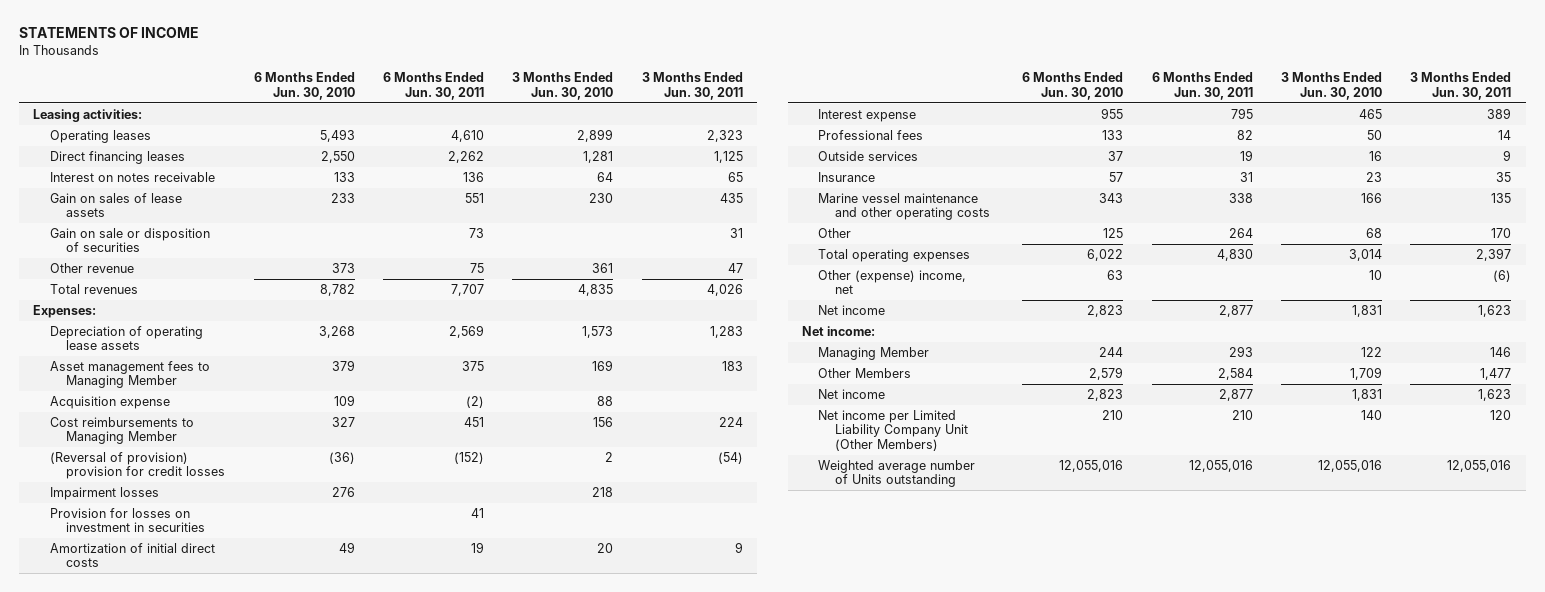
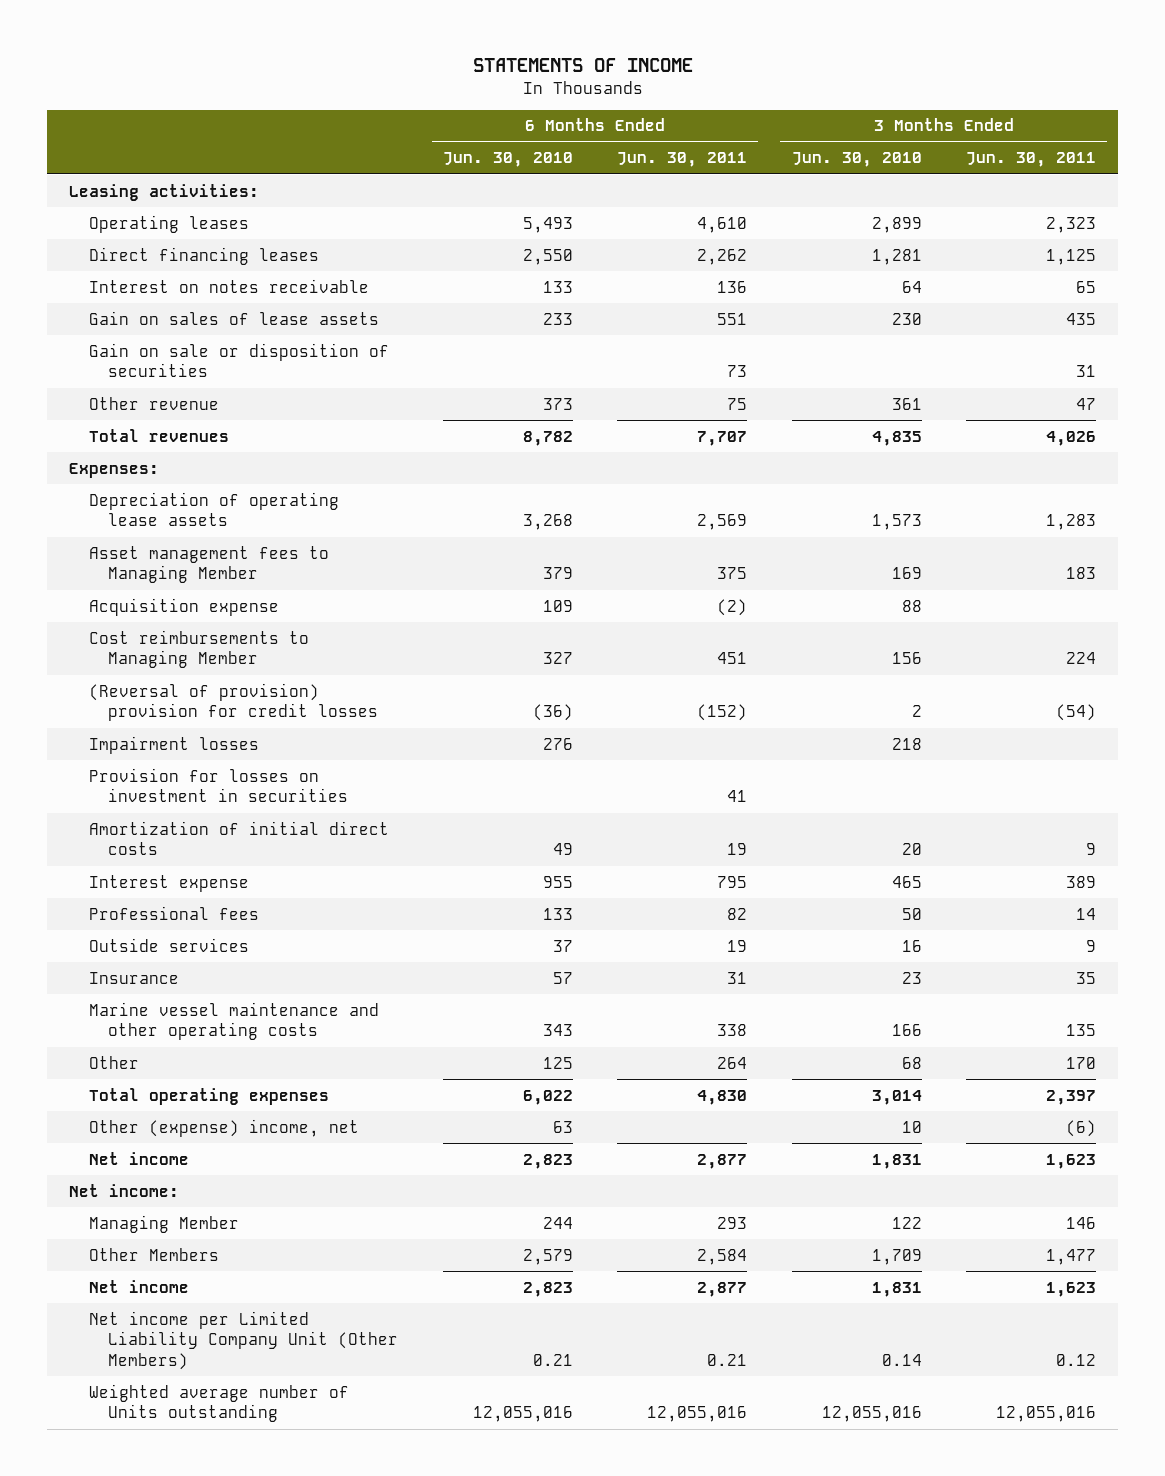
- Net income per Limited Liability Company Unit (Other Members) | 210 | 210 | 140 | 120
+ Net income per Limited Liability Company Unit (Other Members) | 0.21 | 0.21 | 0.14 | 0.12

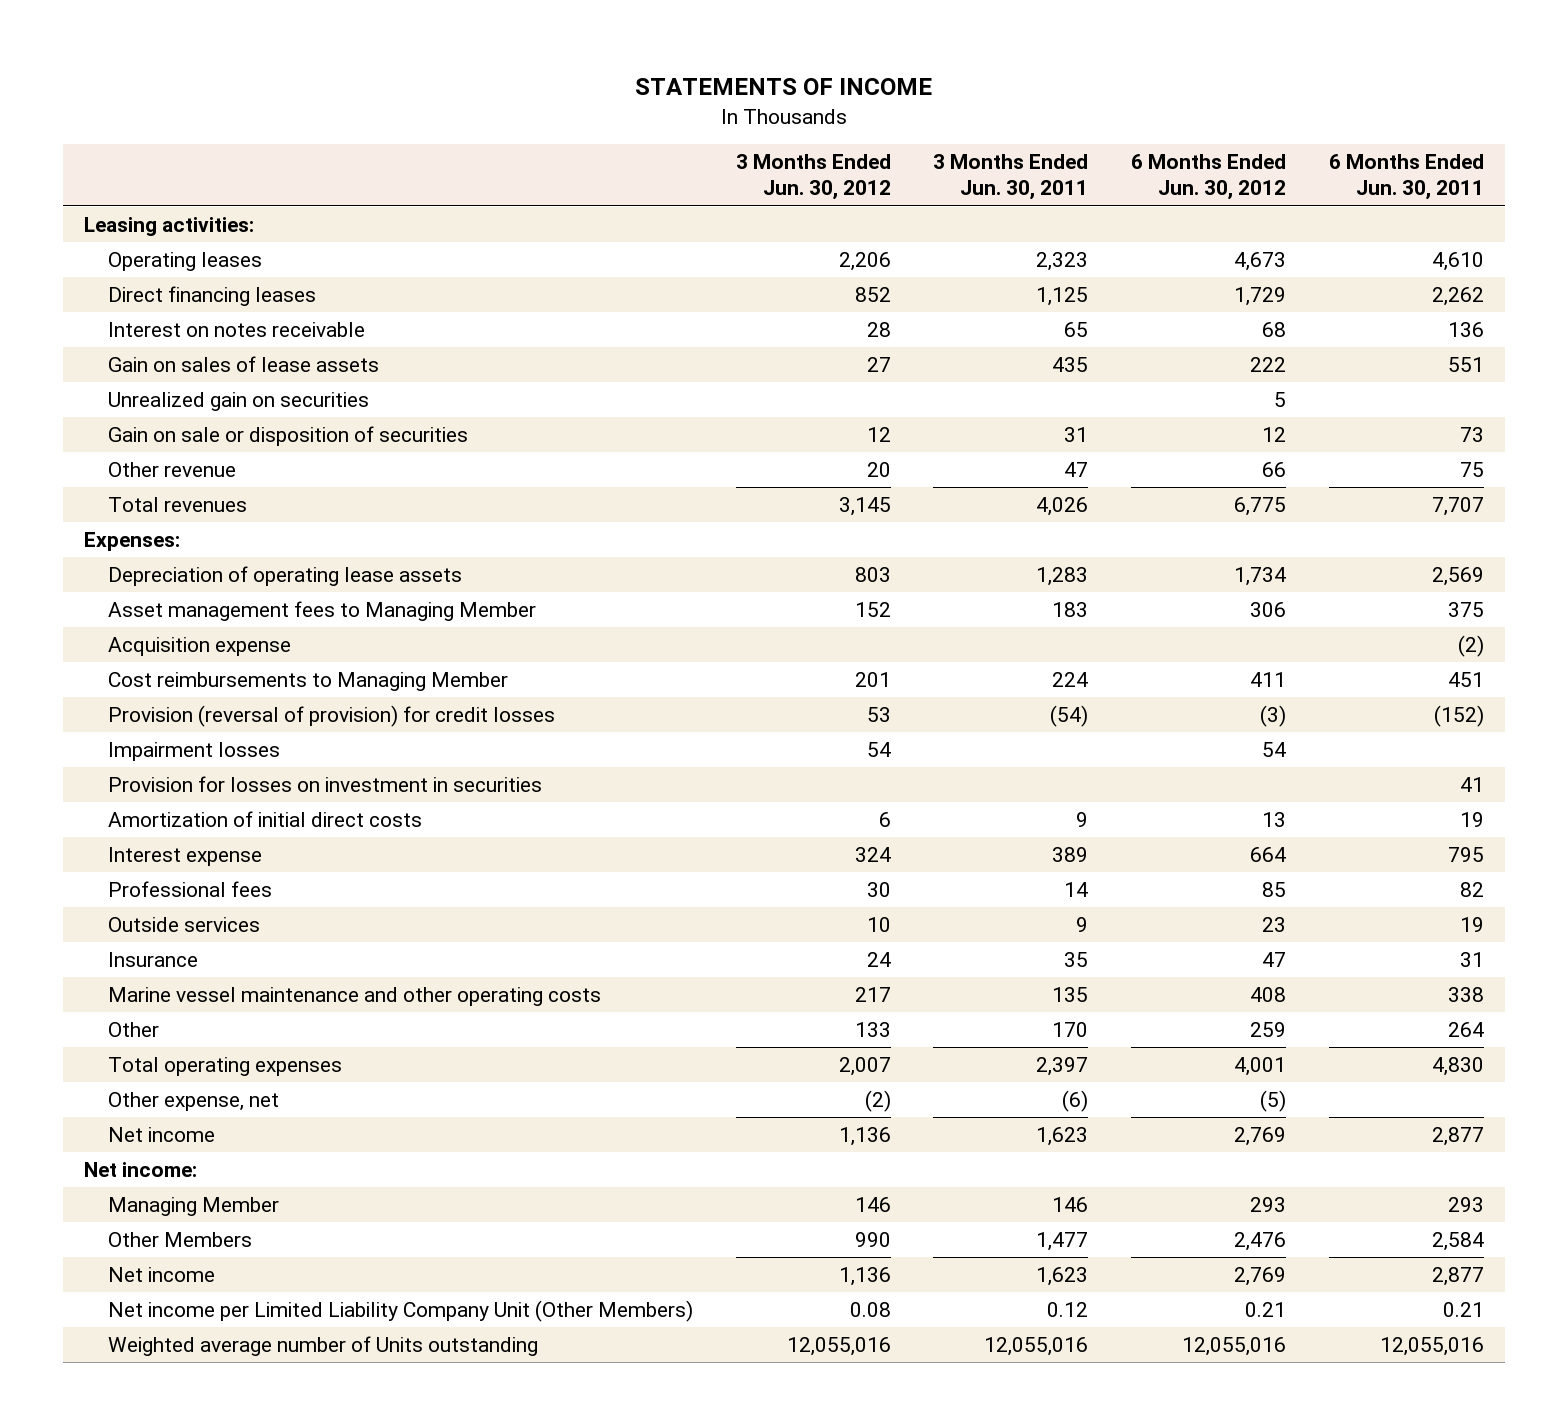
- | 6 Months Ended Jun. 30, 2010 | 6 Months Ended Jun. 30, 2011 | 3 Months Ended Jun. 30, 2010 | 3 Months Ended Jun. 30, 2011
+ | 3 Months Ended Jun. 30, 2012 | 3 Months Ended Jun. 30, 2011 | 6 Months Ended Jun. 30, 2012 | 6 Months Ended Jun. 30, 2011
+ Unrealized gain on securities | | | 5 |
- (Reversal of provision) provision for credit losses | (36) | (152) | 2 | (54)
+ Provision (reversal of provision) for credit losses | 53 | (54) | (3) | (152)
- Other (expense) income, net | 63 | | 10 | (6)
+ Other expense, net | (2) | (6) | (5) |

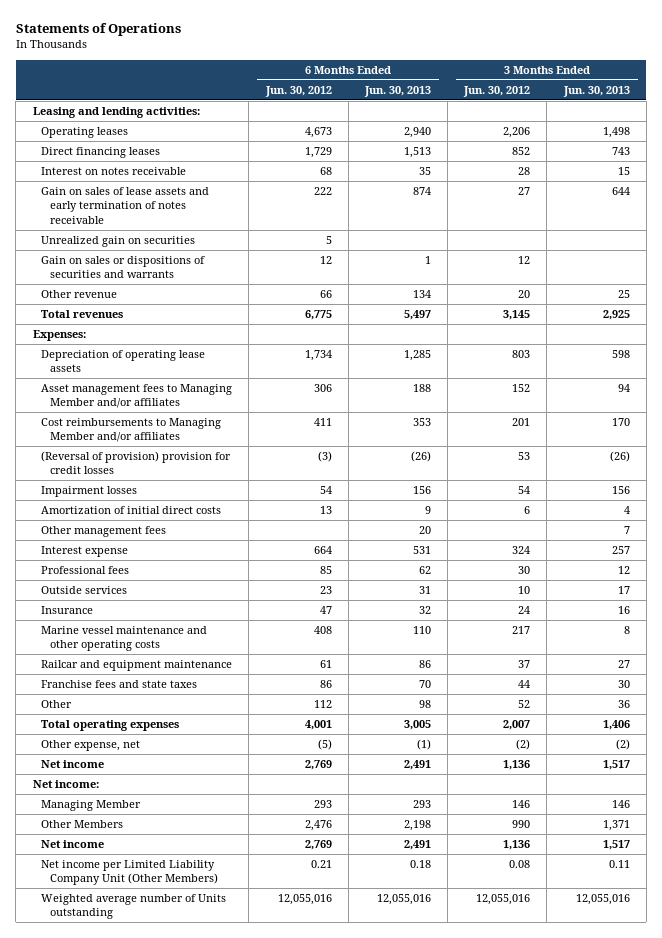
- STATEMENTS OF INCOME
+ Statements of Operations
- | 3 Months Ended Jun. 30, 2012 | 3 Months Ended Jun. 30, 2011 | 6 Months Ended Jun. 30, 2012 | 6 Months Ended Jun. 30, 2011
+ | 6 Months Ended Jun. 30, 2012 | 6 Months Ended Jun. 30, 2013 | 3 Months Ended Jun. 30, 2012 | 3 Months Ended Jun. 30, 2013
- Leasing activities:
+ Leasing and lending activities:
- Gain on sales of lease assets | 27 | 435 | 222 | 551
+ Gain on sales of lease assets and early termination of notes receivable | 222 | 874 | 27 | 644
- Gain on sale or disposition of securities | 12 | 31 | 12 | 73
+ Gain on sales or dispositions of securities and warrants | 12 | 1 | 12 |
- Asset management fees to Managing Member | 152 | 183 | 306 | 375
- Acquisition expense | | | | (2)
- Cost reimbursements to Managing Member | 201 | 224 | 411 | 451
- Provision (reversal of provision) for credit losses | 53 | (54) | (3) | (152)
+ Asset management fees to Managing Member and/or affiliates | 306 | 188 | 152 | 94
+ Cost reimbursements to Managing Member and/or affiliates | 411 | 353 | 201 | 170
+ (Reversal of provision) provision for credit losses | (3) | (26) | 53 | (26)
- Provision for losses on investment in securities | | | | 41
+ Other management fees | | 20 | | 7
- Other | 133 | 170 | 259 | 264
+ Railcar and equipment maintenance | 61 | 86 | 37 | 27
+ Franchise fees and state taxes | 86 | 70 | 44 | 30
+ Other | 112 | 98 | 52 | 36

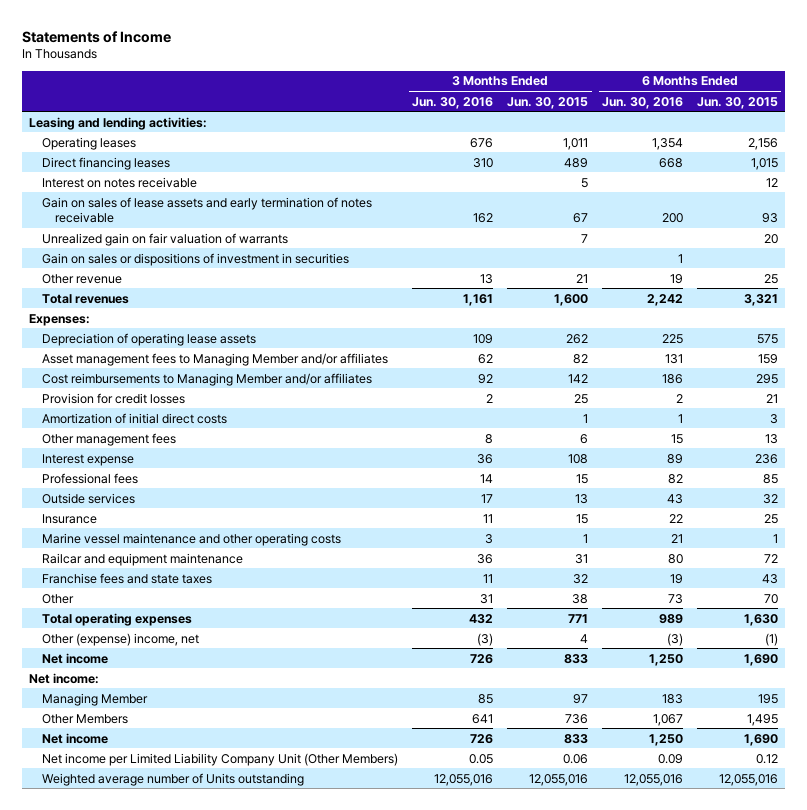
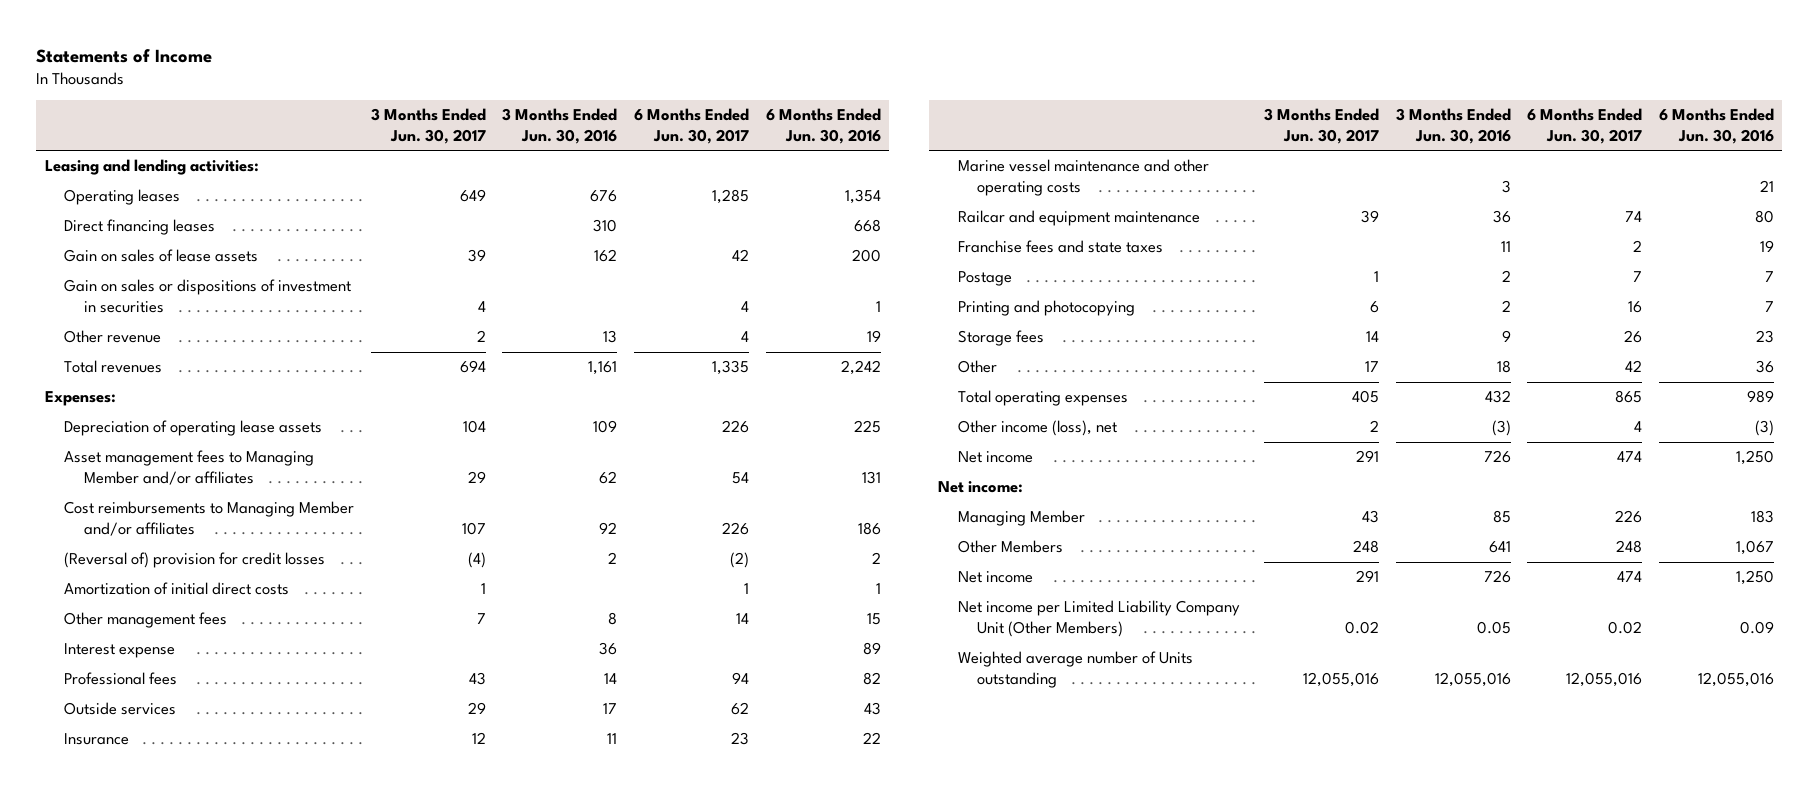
- | 3 Months Ended Jun. 30, 2016 | 3 Months Ended Jun. 30, 2015 | 6 Months Ended Jun. 30, 2016 | 6 Months Ended Jun. 30, 2015
+ | 3 Months Ended Jun. 30, 2017 | 3 Months Ended Jun. 30, 2016 | 6 Months Ended Jun. 30, 2017 | 6 Months Ended Jun. 30, 2016
- Interest on notes receivable | | 5 | | 12
- Gain on sales of lease assets and early termination of notes receivable | 162 | 67 | 200 | 93
- Unrealized gain on fair valuation of warrants | | 7 | | 20
+ Gain on sales of lease assets | 39 | 162 | 42 | 200
- Provision for credit losses | 2 | 25 | 2 | 21
+ (Reversal of) provision for credit losses | (4) | 2 | (2) | 2
- Other | 31 | 38 | 73 | 70
+ Postage | 1 | 2 | 7 | 7
+ Printing and photocopying | 6 | 2 | 16 | 7
+ Storage fees | 14 | 9 | 26 | 23
+ Other | 17 | 18 | 42 | 36
- Other (expense) income, net | (3) | 4 | (3) | (1)
+ Other income (loss), net | 2 | (3) | 4 | (3)

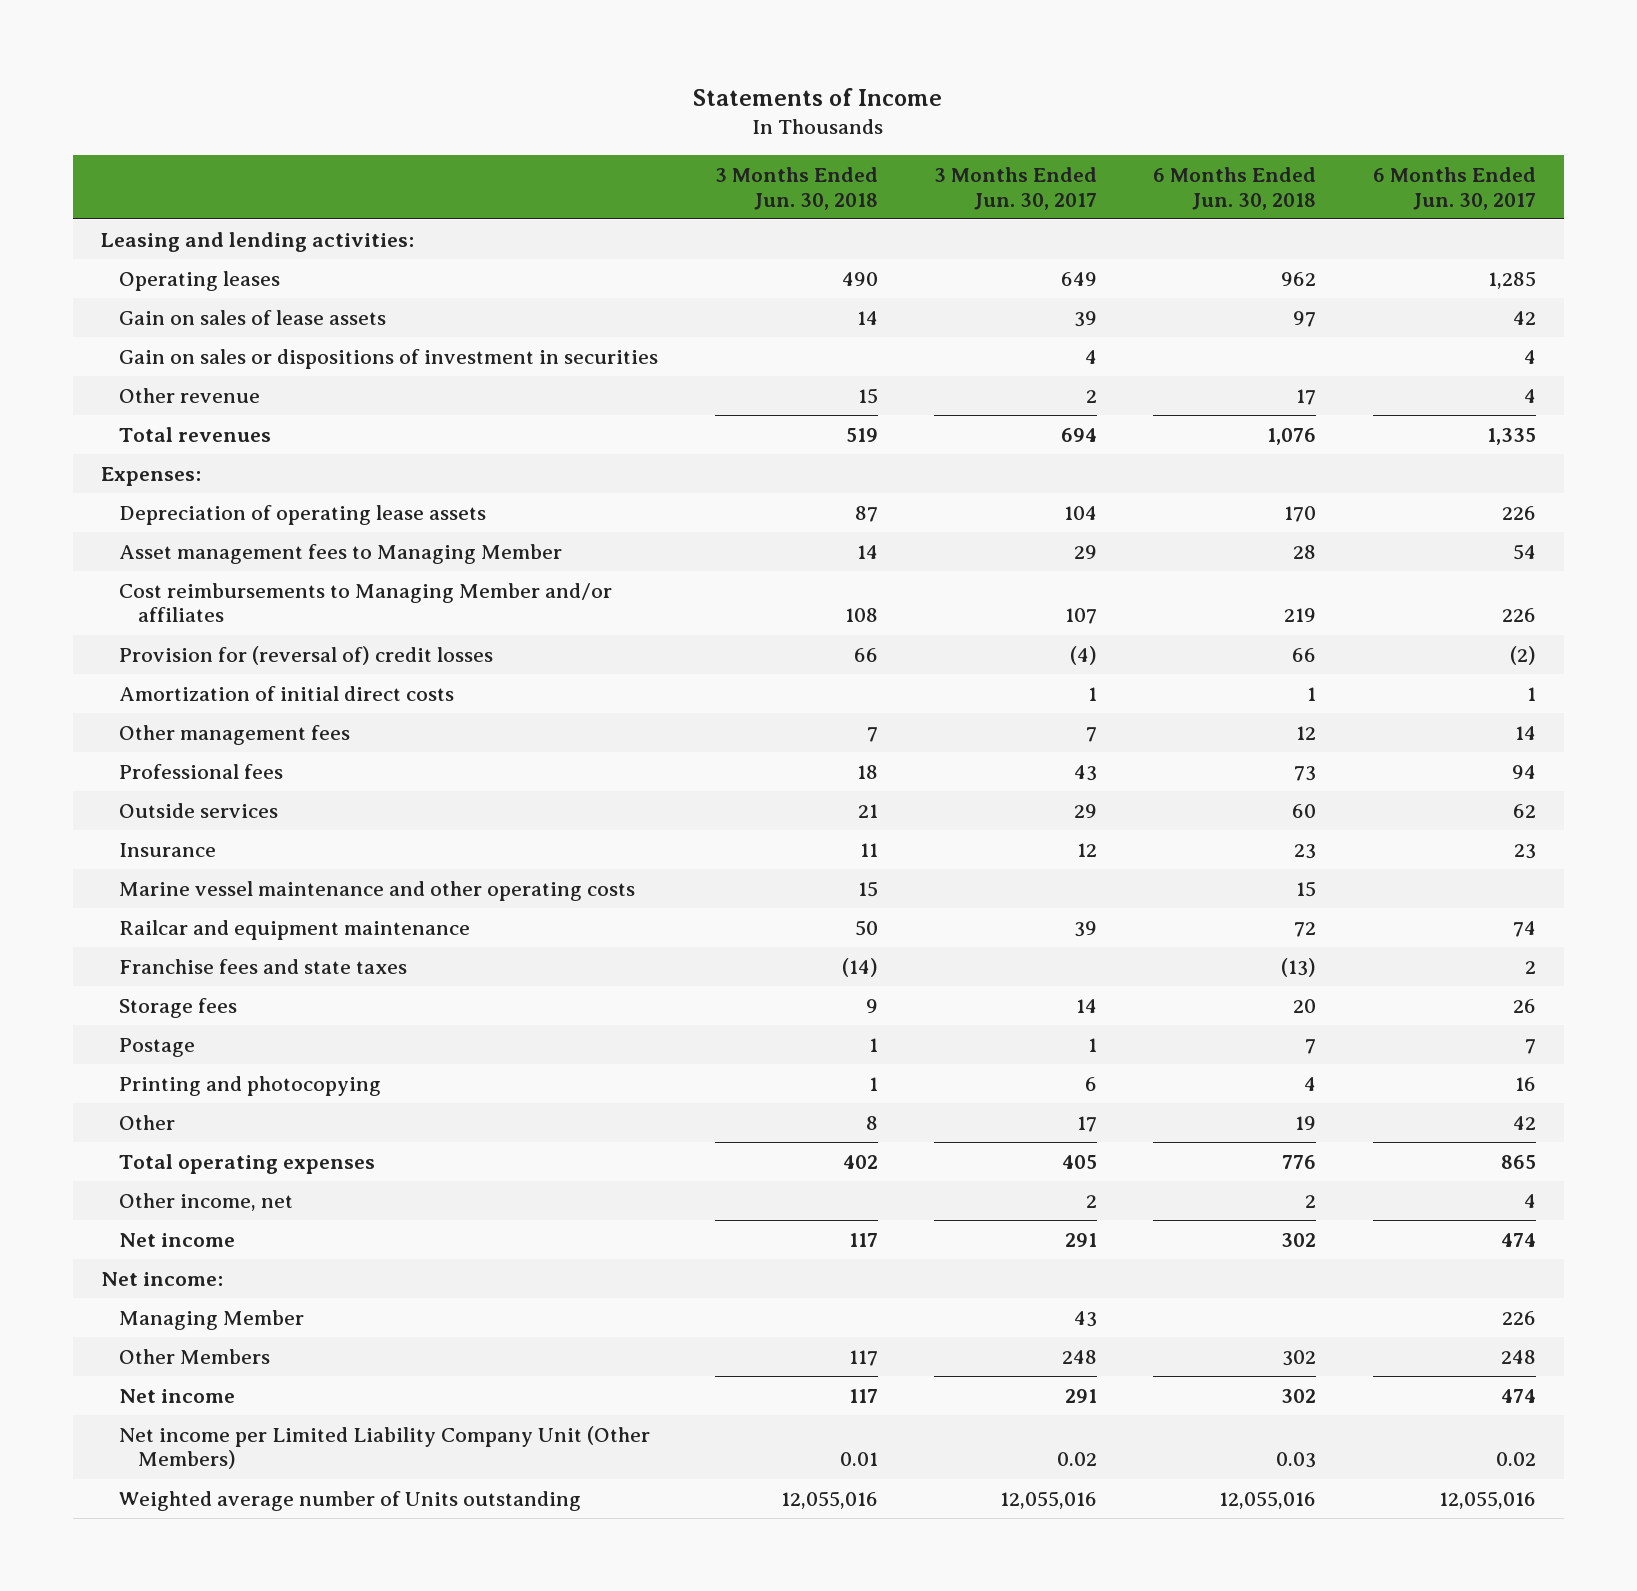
- | 3 Months Ended Jun. 30, 2017 | 3 Months Ended Jun. 30, 2016 | 6 Months Ended Jun. 30, 2017 | 6 Months Ended Jun. 30, 2016
+ | 3 Months Ended Jun. 30, 2018 | 3 Months Ended Jun. 30, 2017 | 6 Months Ended Jun. 30, 2018 | 6 Months Ended Jun. 30, 2017
- Direct financing leases | | 310 | | 668
- Asset management fees to Managing Member and/or affiliates | 29 | 62 | 54 | 131
+ Asset management fees to Managing Member | 14 | 29 | 28 | 54
- (Reversal of) provision for credit losses | (4) | 2 | (2) | 2
+ Provision for (reversal of) credit losses | 66 | (4) | 66 | (2)
- Interest expense | | 36 | | 89
moved up: Storage fees | 9 | 14 | 20 | 26
- Other income (loss), net | 2 | (3) | 4 | (3)
+ Other income, net | | 2 | 2 | 4

